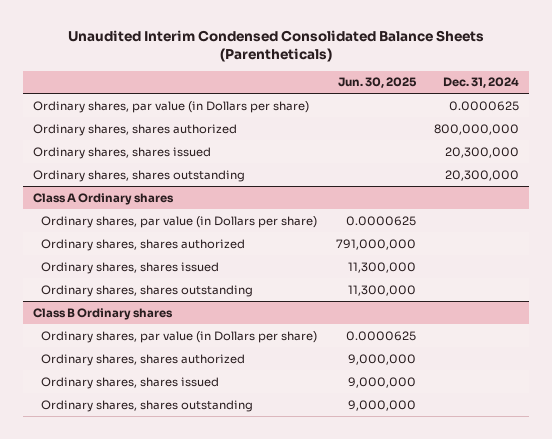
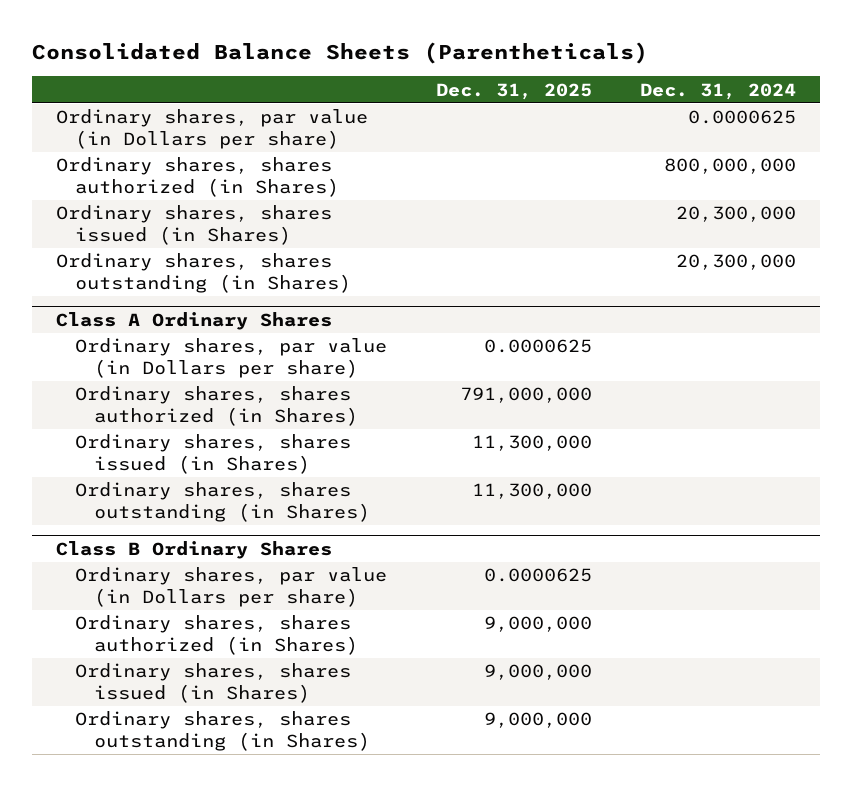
- Unaudited Interim Condensed Consolidated Balance Sheets (Parentheticals)
+ Consolidated Balance Sheets (Parentheticals)
- | Jun. 30, 2025 | Dec. 31, 2024
+ | Dec. 31, 2025 | Dec. 31, 2024
- Ordinary shares, shares authorized | | 800,000,000
- Ordinary shares, shares issued | | 20,300,000
- Ordinary shares, shares outstanding | | 20,300,000
- Class A Ordinary shares
+ Ordinary shares, shares authorized (in Shares) | | 800,000,000
+ Ordinary shares, shares issued (in Shares) | | 20,300,000
+ Ordinary shares, shares outstanding (in Shares) | | 20,300,000
+ Class A Ordinary Shares
- Ordinary shares, shares authorized | 791,000,000 |
- Ordinary shares, shares issued | 11,300,000 |
- Ordinary shares, shares outstanding | 11,300,000 |
- Class B Ordinary shares
+ Ordinary shares, shares authorized (in Shares) | 791,000,000 |
+ Ordinary shares, shares issued (in Shares) | 11,300,000 |
+ Ordinary shares, shares outstanding (in Shares) | 11,300,000 |
+ Class B Ordinary Shares
- Ordinary shares, shares authorized | 9,000,000 |
- Ordinary shares, shares issued | 9,000,000 |
- Ordinary shares, shares outstanding | 9,000,000 |
+ Ordinary shares, shares authorized (in Shares) | 9,000,000 |
+ Ordinary shares, shares issued (in Shares) | 9,000,000 |
+ Ordinary shares, shares outstanding (in Shares) | 9,000,000 |

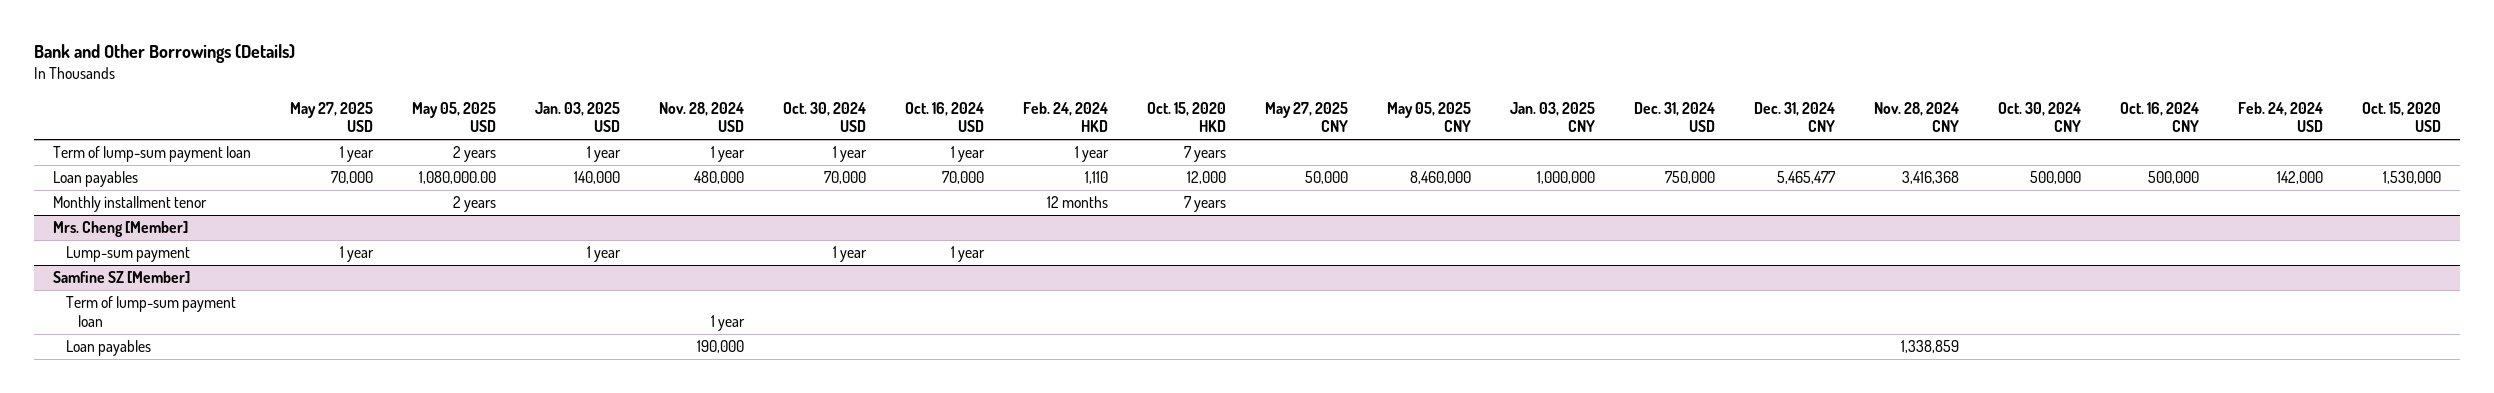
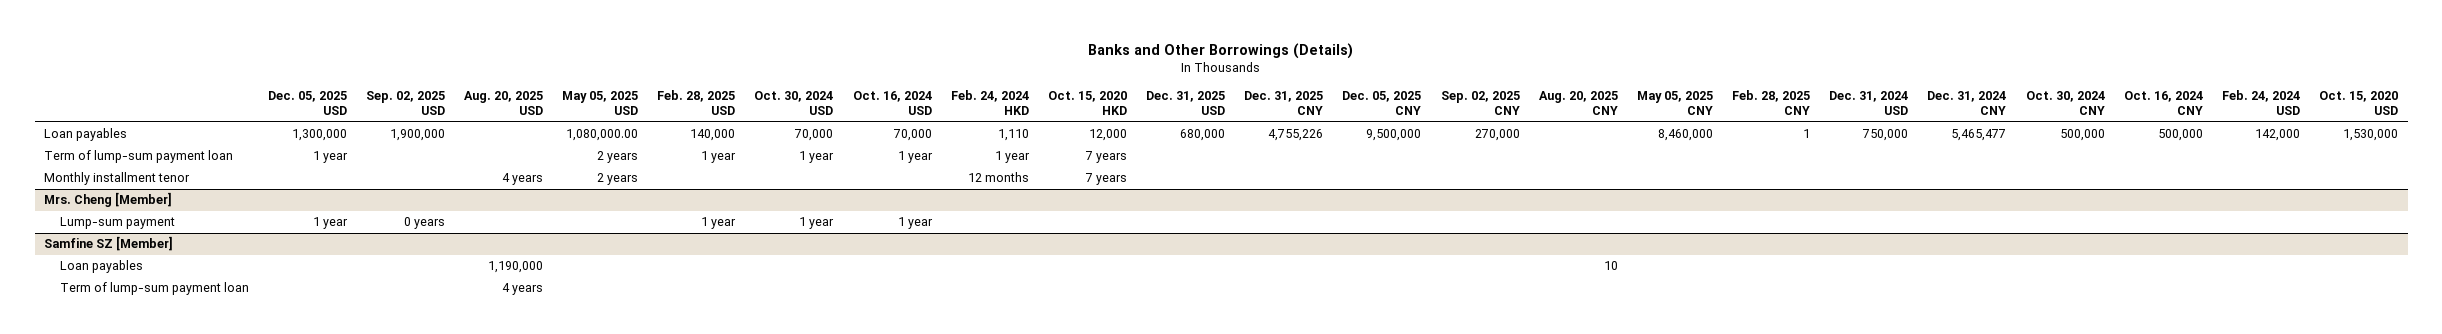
- Bank and Other Borrowings (Details)
+ Banks and Other Borrowings (Details)
- | May 27, 2025 USD | May 05, 2025 USD | Jan. 03, 2025 USD | Nov. 28, 2024 USD | Oct. 30, 2024 USD | Oct. 16, 2024 USD | Feb. 24, 2024 HKD | Oct. 15, 2020 HKD | May 27, 2025 CNY | May 05, 2025 CNY | Jan. 03, 2025 CNY | Dec. 31, 2024 USD | Dec. 31, 2024 CNY | Nov. 28, 2024 CNY | Oct. 30, 2024 CNY | Oct. 16, 2024 CNY | Feb. 24, 2024 USD | Oct. 15, 2020 USD
+ | Dec. 05, 2025 USD | Sep. 02, 2025 USD | Aug. 20, 2025 USD | May 05, 2025 USD | Feb. 28, 2025 USD | Oct. 30, 2024 USD | Oct. 16, 2024 USD | Feb. 24, 2024 HKD | Oct. 15, 2020 HKD | Dec. 31, 2025 USD | Dec. 31, 2025 CNY | Dec. 05, 2025 CNY | Sep. 02, 2025 CNY | Aug. 20, 2025 CNY | May 05, 2025 CNY | Feb. 28, 2025 CNY | Dec. 31, 2024 USD | Dec. 31, 2024 CNY | Oct. 30, 2024 CNY | Oct. 16, 2024 CNY | Feb. 24, 2024 USD | Oct. 15, 2020 USD
moved down: Term of lump-sum payment loan | 1 year | | | 2 years | 1 year | 1 year | 1 year | 1 year | 7 years | | | | | | | | | | | | |
@ Samfine SZ [Member]
moved down: Term of lump-sum payment loan | | | 4 years | | | | | | | | | | | | | | | | | | |

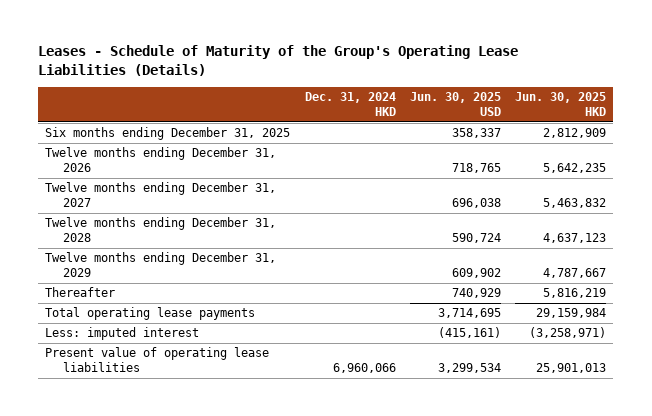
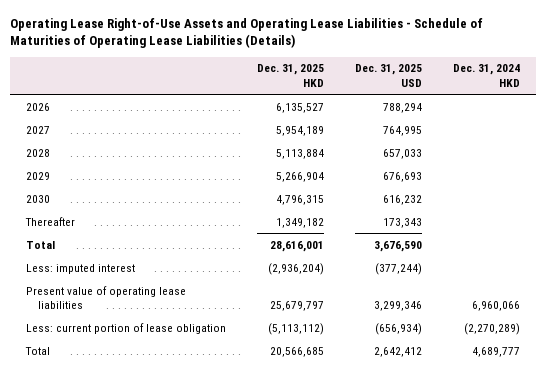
- Leases - Schedule of Maturity of the Group's Operating Lease Liabilities (Details)
+ Operating Lease Right-of-Use Assets and Operating Lease Liabilities - Schedule of Maturities of Operating Lease Liabilities (Details)
- | Dec. 31, 2024 HKD | Jun. 30, 2025 USD | Jun. 30, 2025 HKD
+ | Dec. 31, 2025 HKD | Dec. 31, 2025 USD | Dec. 31, 2024 HKD
- Six months ending December 31, 2025 | | 358,337 | 2,812,909
- Twelve months ending December 31, 2026 | | 718,765 | 5,642,235
- Twelve months ending December 31, 2027 | | 696,038 | 5,463,832
- Twelve months ending December 31, 2028 | | 590,724 | 4,637,123
- Twelve months ending December 31, 2029 | | 609,902 | 4,787,667
+ 2026 | 6,135,527 | 788,294 |
+ 2027 | 5,954,189 | 764,995 |
+ 2028 | 5,113,884 | 657,033 |
+ 2029 | 5,266,904 | 676,693 |
+ 2030 | 4,796,315 | 616,232 |
- Total operating lease payments | | 3,714,695 | 29,159,984
+ Total | 28,616,001 | 3,676,590 |
+ Less: current portion of lease obligation | (5,113,112) | (656,934) | (2,270,289)
+ Total | 20,566,685 | 2,642,412 | 4,689,777

